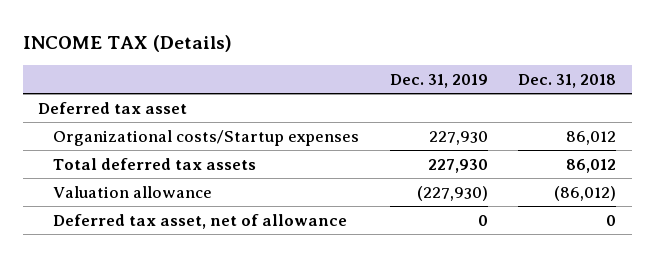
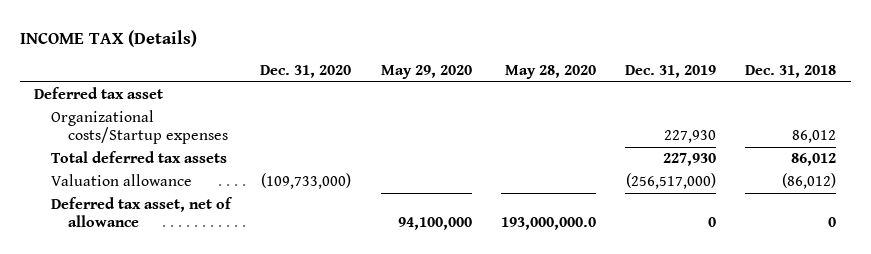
- | Dec. 31, 2019 | Dec. 31, 2018
+ | Dec. 31, 2020 | May 29, 2020 | May 28, 2020 | Dec. 31, 2019 | Dec. 31, 2018
- Valuation allowance | (227,930) | (86,012)
+ Valuation allowance | (109,733,000) | | | (256,517,000) | (86,012)

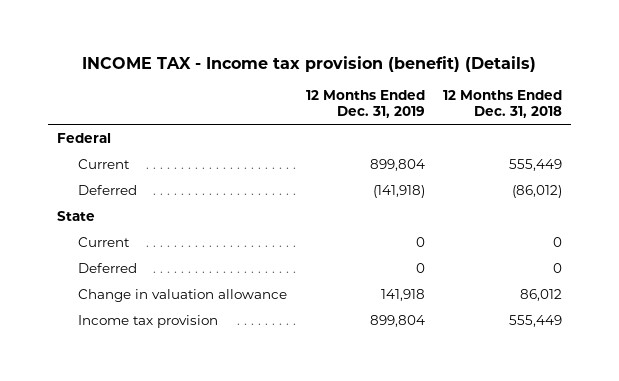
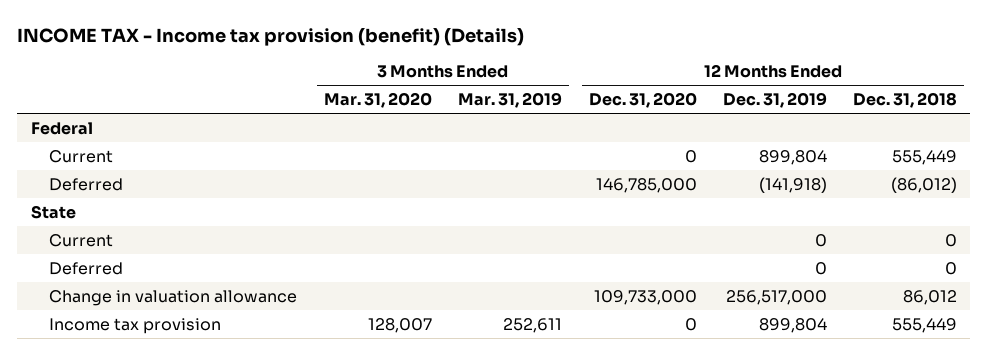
- | 12 Months Ended Dec. 31, 2019 | 12 Months Ended Dec. 31, 2018
+ | 3 Months Ended Mar. 31, 2020 | 3 Months Ended Mar. 31, 2019 | 12 Months Ended Dec. 31, 2020 | 12 Months Ended Dec. 31, 2019 | 12 Months Ended Dec. 31, 2018
- Change in valuation allowance | 141,918 | 86,012
+ Change in valuation allowance | | | 109,733,000 | 256,517,000 | 86,012

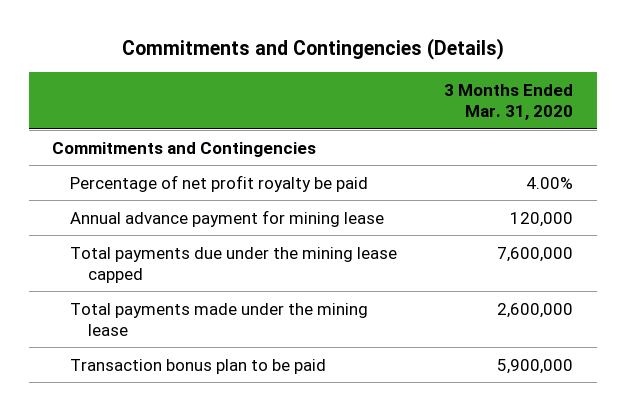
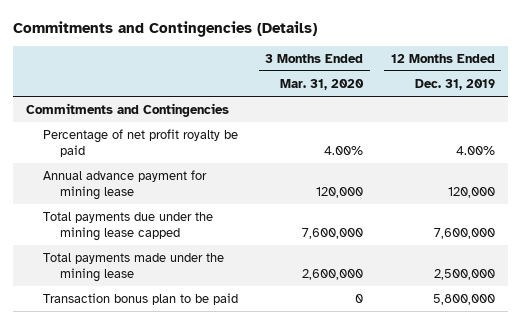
- | 3 Months Ended Mar. 31, 2020
+ | 3 Months Ended Mar. 31, 2020 | 12 Months Ended Dec. 31, 2019
- Transaction bonus plan to be paid | 5,900,000
+ Transaction bonus plan to be paid | 0 | 5,800,000

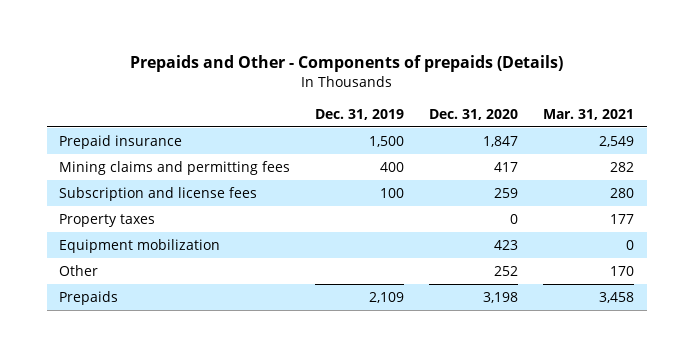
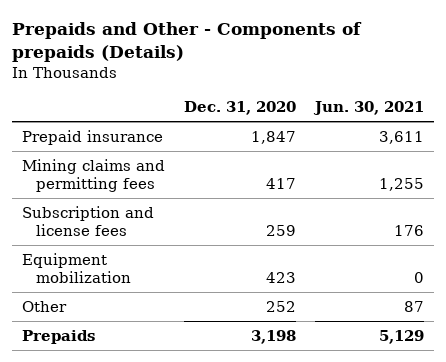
- | Dec. 31, 2019 | Dec. 31, 2020 | Mar. 31, 2021
+ | Dec. 31, 2020 | Jun. 30, 2021
- Property taxes | | 0 | 177

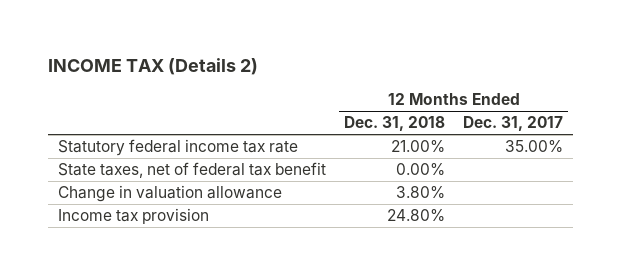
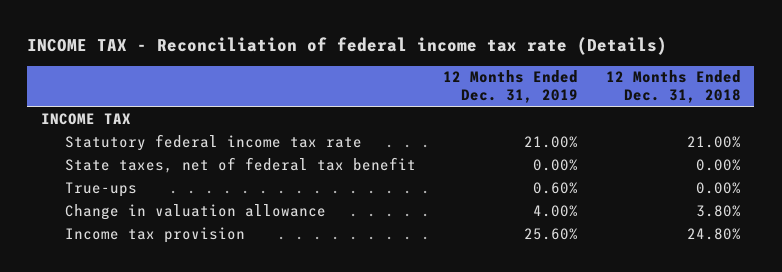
- INCOME TAX (Details 2)
+ INCOME TAX - Reconciliation of federal income tax rate (Details)
- | 12 Months Ended Dec. 31, 2018 | 12 Months Ended Dec. 31, 2017
+ | 12 Months Ended Dec. 31, 2019 | 12 Months Ended Dec. 31, 2018
+ INCOME TAX
+ True-ups | 0.60% | 0.00%

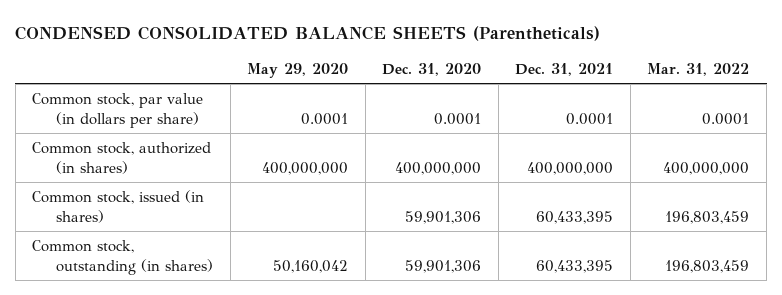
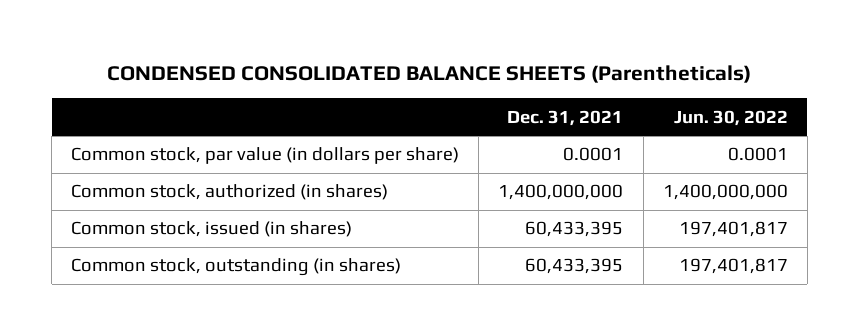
- | May 29, 2020 | Dec. 31, 2020 | Dec. 31, 2021 | Mar. 31, 2022
+ | Dec. 31, 2021 | Jun. 30, 2022
- Common stock, authorized (in shares) | 400,000,000 | 400,000,000 | 400,000,000 | 400,000,000
+ Common stock, authorized (in shares) | 1,400,000,000 | 1,400,000,000

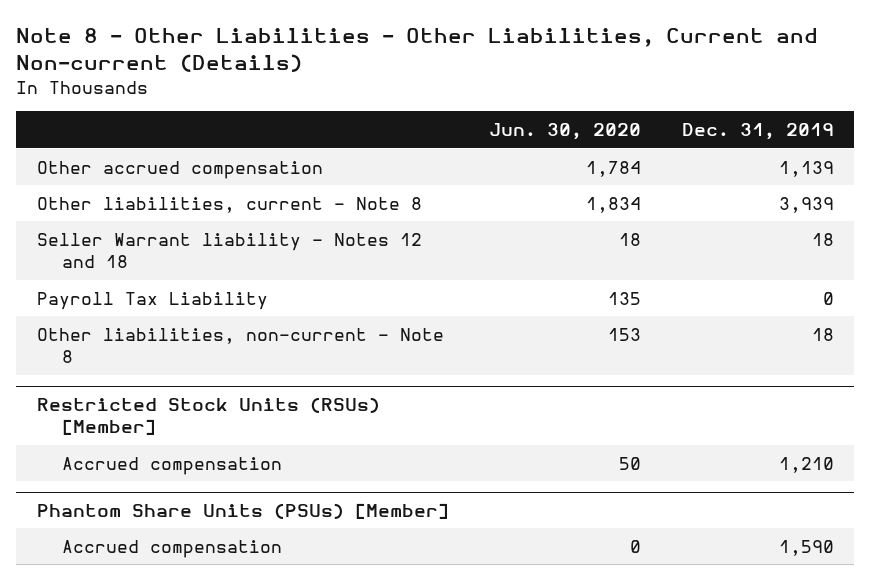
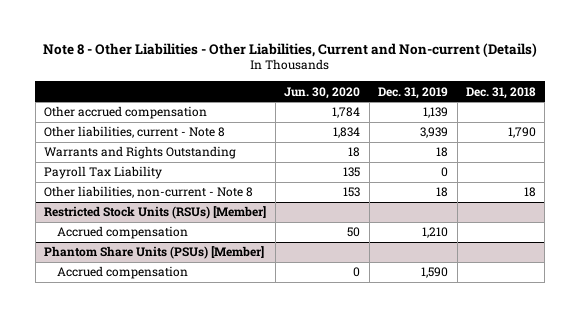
- | Jun. 30, 2020 | Dec. 31, 2019
+ | Jun. 30, 2020 | Dec. 31, 2019 | Dec. 31, 2018
- Seller Warrant liability - Notes 12 and 18 | 18 | 18
+ Warrants and Rights Outstanding | 18 | 18 |

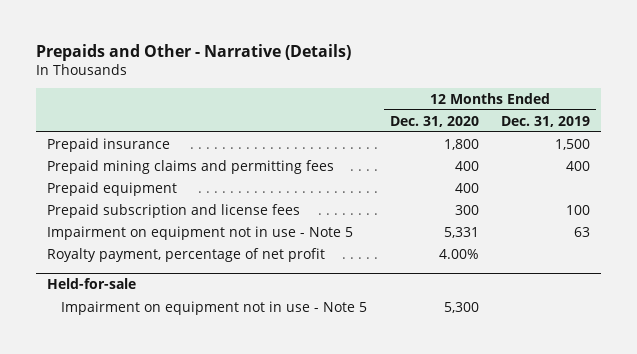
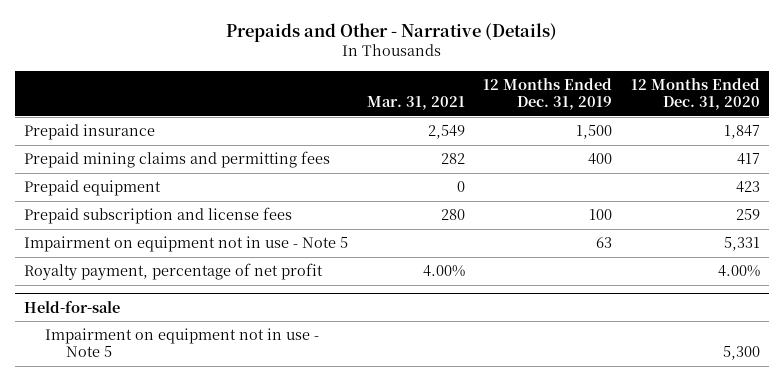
- | 12 Months Ended Dec. 31, 2020 | 12 Months Ended Dec. 31, 2019
+ | Mar. 31, 2021 | 12 Months Ended Dec. 31, 2019 | 12 Months Ended Dec. 31, 2020
- Prepaid insurance | 1,800 | 1,500
- Prepaid mining claims and permitting fees | 400 | 400
- Prepaid equipment | 400 |
- Prepaid subscription and license fees | 300 | 100
+ Prepaid insurance | 2,549 | 1,500 | 1,847
+ Prepaid mining claims and permitting fees | 282 | 400 | 417
+ Prepaid equipment | 0 | | 423
+ Prepaid subscription and license fees | 280 | 100 | 259

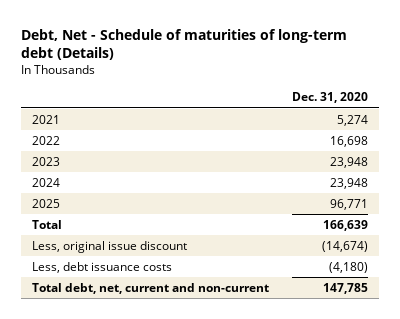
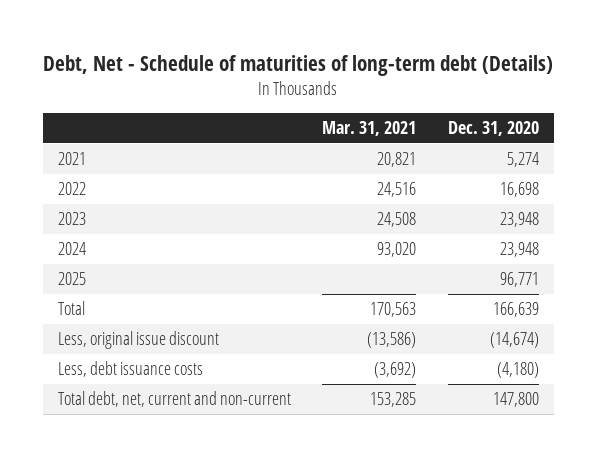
- | Dec. 31, 2020
+ | Mar. 31, 2021 | Dec. 31, 2020
- Total debt, net, current and non-current | 147,785
+ Total debt, net, current and non-current | 153,285 | 147,800

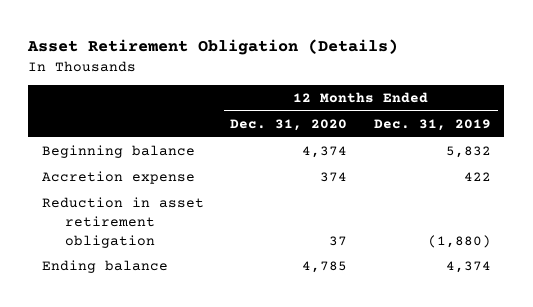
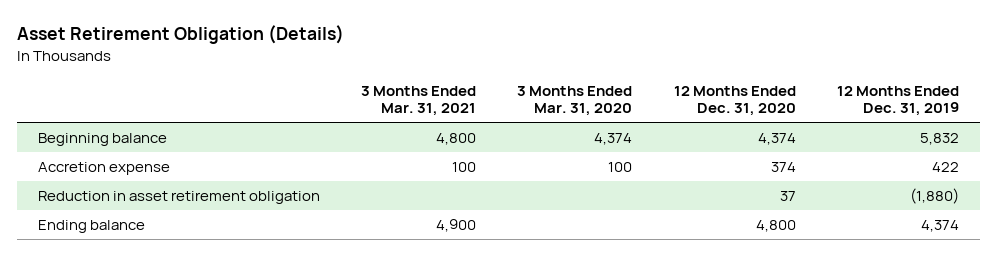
- | 12 Months Ended Dec. 31, 2020 | 12 Months Ended Dec. 31, 2019
+ | 3 Months Ended Mar. 31, 2021 | 3 Months Ended Mar. 31, 2020 | 12 Months Ended Dec. 31, 2020 | 12 Months Ended Dec. 31, 2019
- Ending balance | 4,785 | 4,374
+ Ending balance | 4,900 | | 4,800 | 4,374

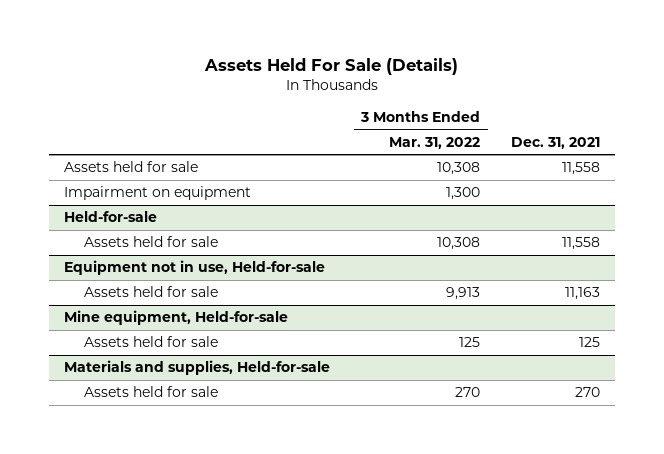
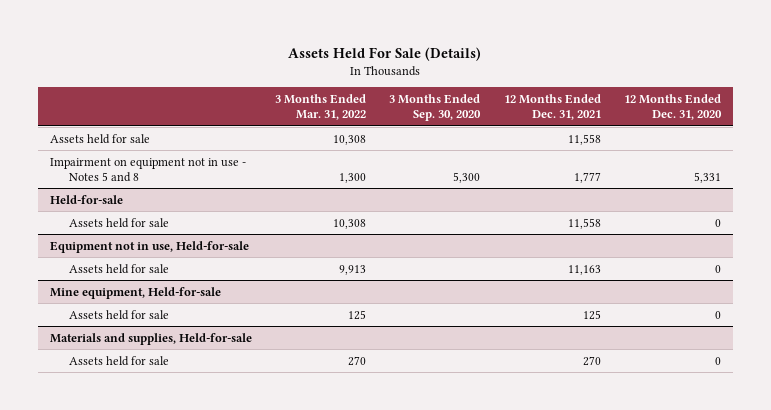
- | 3 Months Ended Mar. 31, 2022 | Dec. 31, 2021
+ | 3 Months Ended Mar. 31, 2022 | 3 Months Ended Sep. 30, 2020 | 12 Months Ended Dec. 31, 2021 | 12 Months Ended Dec. 31, 2020
- Impairment on equipment | 1,300 |
+ Impairment on equipment not in use - Notes 5 and 8 | 1,300 | 5,300 | 1,777 | 5,331

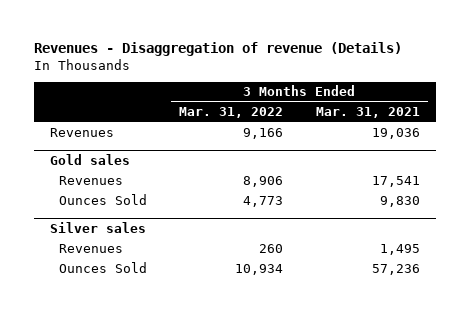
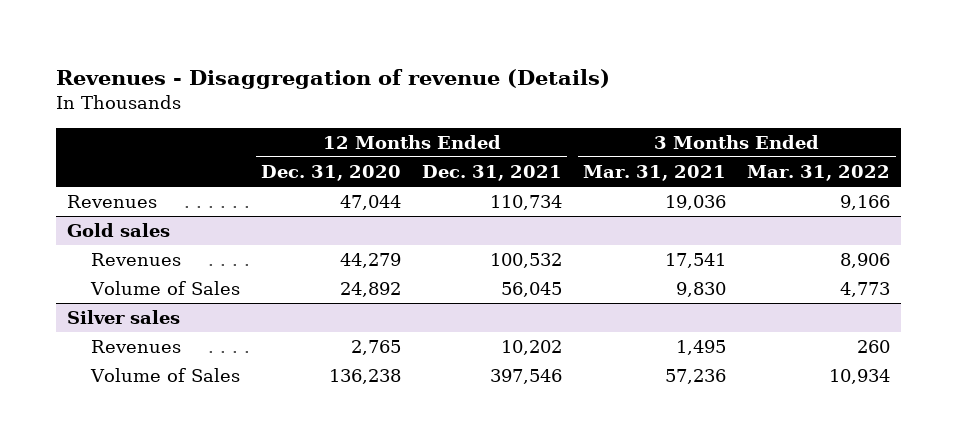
- | 3 Months Ended Mar. 31, 2022 | 3 Months Ended Mar. 31, 2021
+ | 12 Months Ended Dec. 31, 2020 | 12 Months Ended Dec. 31, 2021 | 3 Months Ended Mar. 31, 2021 | 3 Months Ended Mar. 31, 2022
@ Gold sales
- Ounces Sold | 4,773 | 9,830
+ Volume of Sales | 24,892 | 56,045 | 9,830 | 4,773
@ Silver sales
- Ounces Sold | 10,934 | 57,236
+ Volume of Sales | 136,238 | 397,546 | 57,236 | 10,934

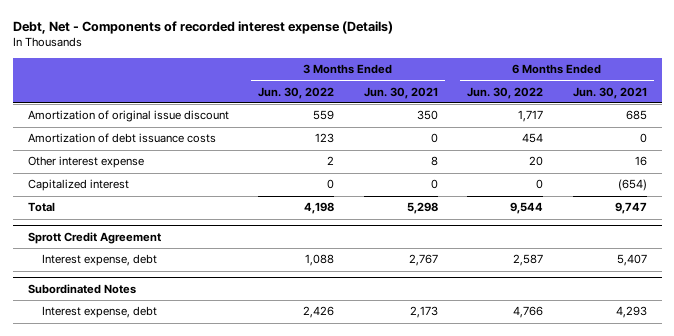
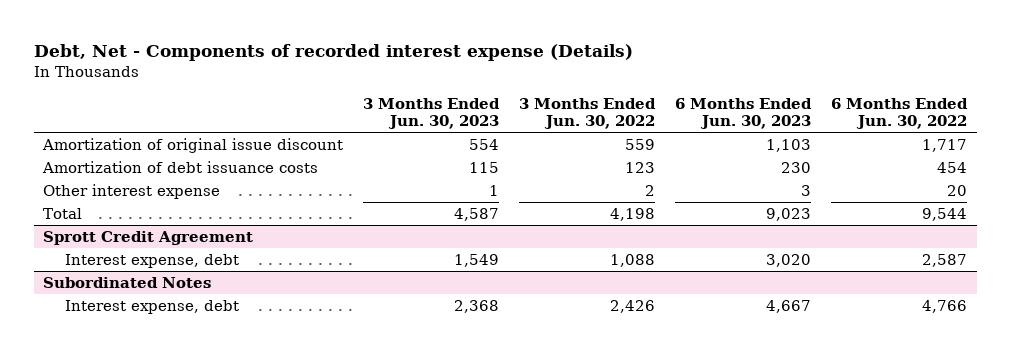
- | 3 Months Ended Jun. 30, 2022 | 3 Months Ended Jun. 30, 2021 | 6 Months Ended Jun. 30, 2022 | 6 Months Ended Jun. 30, 2021
+ | 3 Months Ended Jun. 30, 2023 | 3 Months Ended Jun. 30, 2022 | 6 Months Ended Jun. 30, 2023 | 6 Months Ended Jun. 30, 2022
- Capitalized interest | 0 | 0 | 0 | (654)

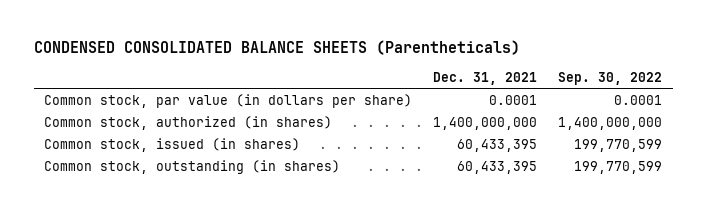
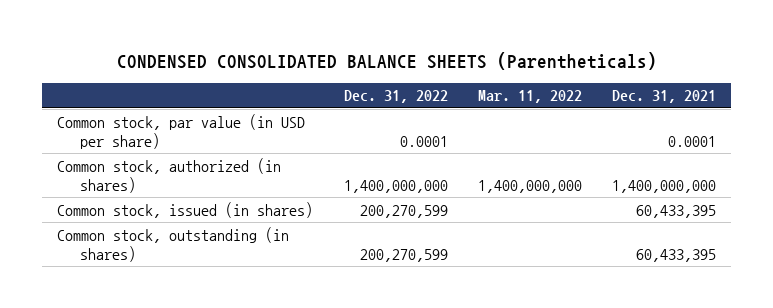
- | Dec. 31, 2021 | Sep. 30, 2022
+ | Dec. 31, 2022 | Mar. 11, 2022 | Dec. 31, 2021
- Common stock, par value (in dollars per share) | 0.0001 | 0.0001
+ Common stock, par value (in USD per share) | 0.0001 | | 0.0001

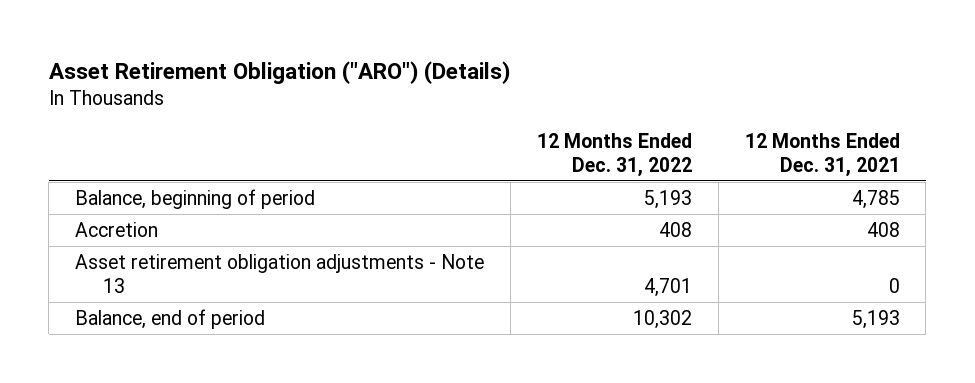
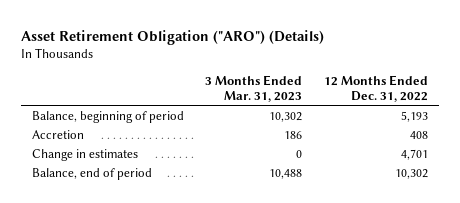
- | 12 Months Ended Dec. 31, 2022 | 12 Months Ended Dec. 31, 2021
+ | 3 Months Ended Mar. 31, 2023 | 12 Months Ended Dec. 31, 2022
- Asset retirement obligation adjustments - Note 13 | 4,701 | 0
+ Change in estimates | 0 | 4,701

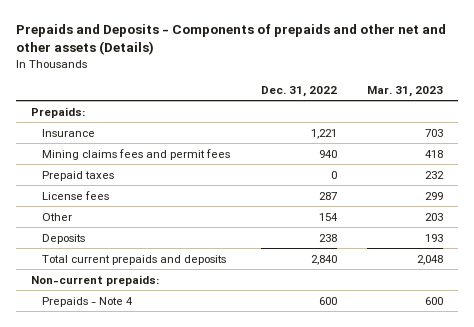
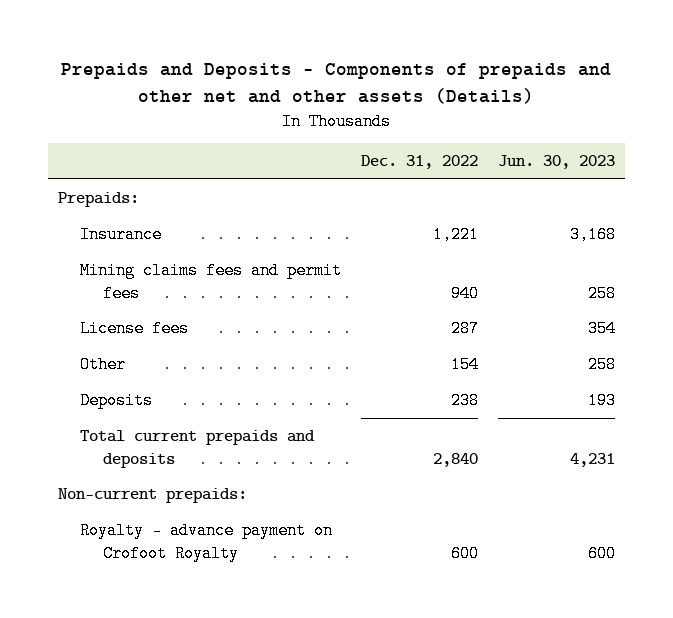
- | Dec. 31, 2022 | Mar. 31, 2023
+ | Dec. 31, 2022 | Jun. 30, 2023
- Prepaid taxes | 0 | 232
- Prepaids - Note 4 | 600 | 600
+ Royalty - advance payment on Crofoot Royalty | 600 | 600

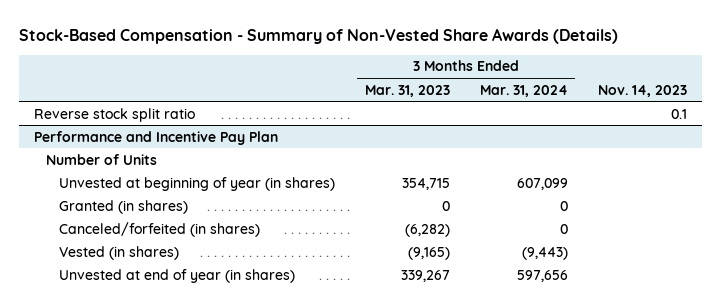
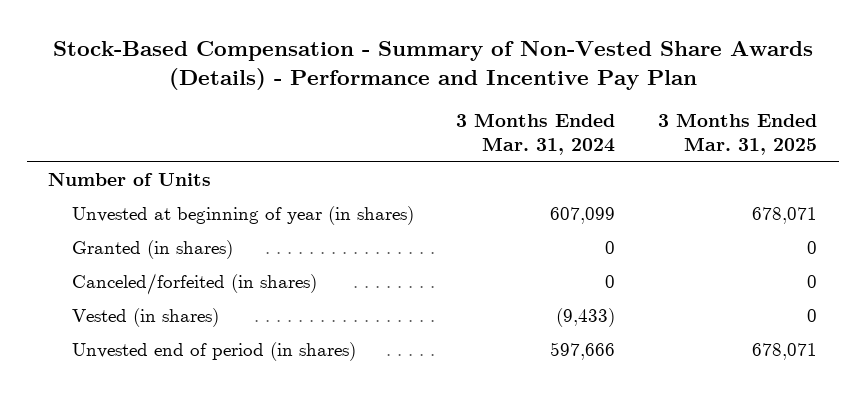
- Stock-Based Compensation - Summary of Non-Vested Share Awards (Details)
+ Stock-Based Compensation - Summary of Non-Vested Share Awards (Details) - Performance and Incentive Pay Plan
- | 3 Months Ended Mar. 31, 2023 | 3 Months Ended Mar. 31, 2024 | Nov. 14, 2023
+ | 3 Months Ended Mar. 31, 2024 | 3 Months Ended Mar. 31, 2025
- Reverse stock split ratio | | | 0.1
- Performance and Incentive Pay Plan
- Vested (in shares) | (9,165) | (9,443) |
- Unvested at end of year (in shares) | 339,267 | 597,656 |
+ Vested (in shares) | (9,433) | 0
+ Unvested end of period (in shares) | 597,666 | 678,071

